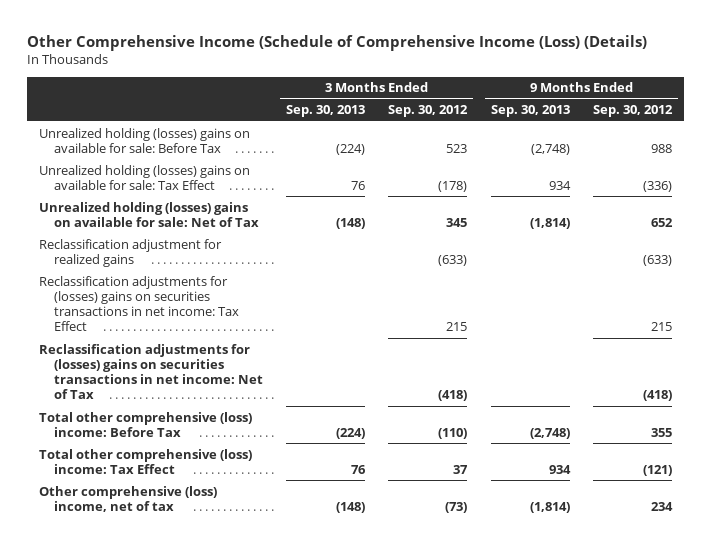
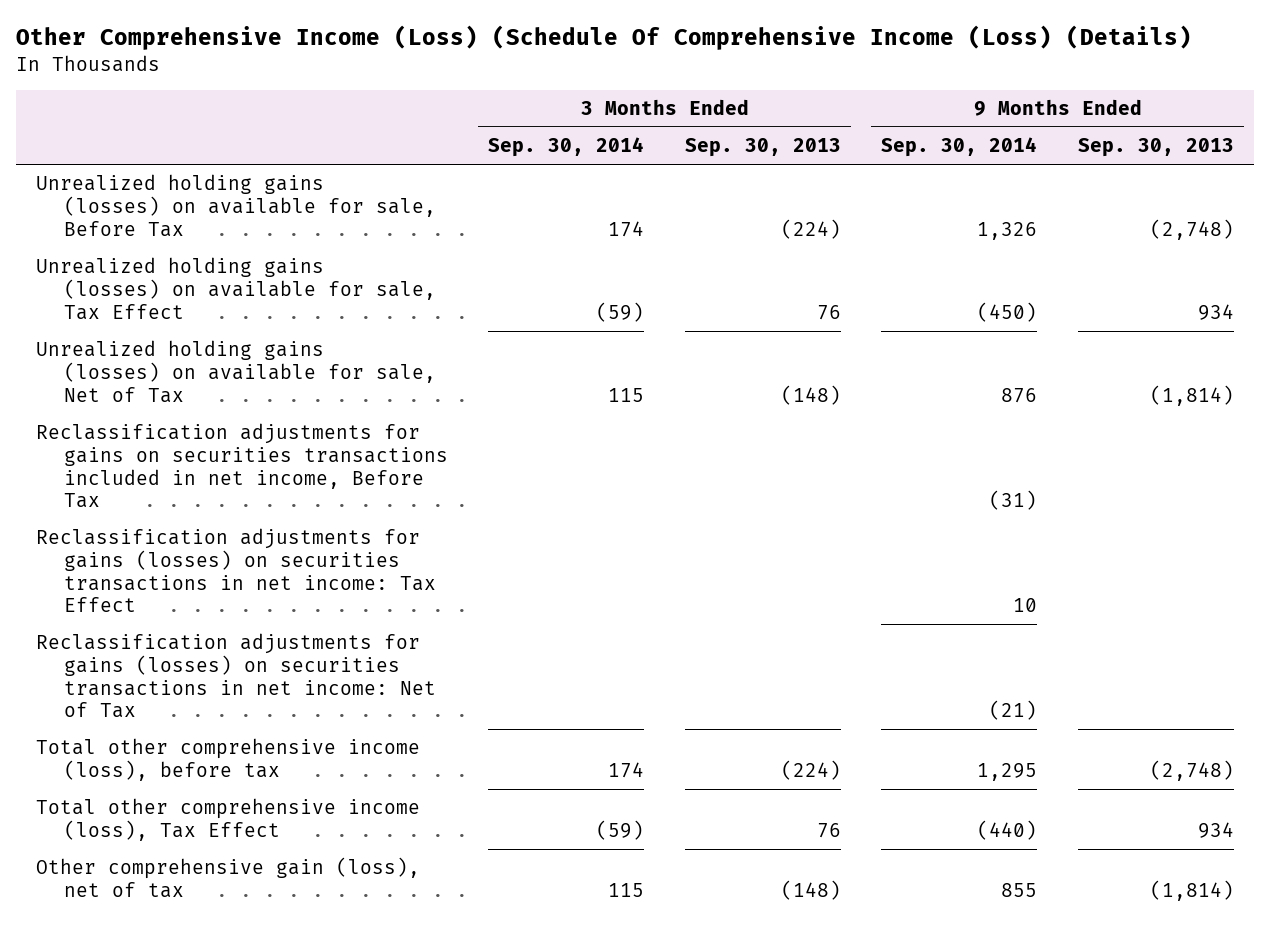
- Other Comprehensive Income (Schedule of Comprehensive Income (Loss) (Details)
+ Other Comprehensive Income (Loss) (Schedule Of Comprehensive Income (Loss) (Details)
- | 3 Months Ended Sep. 30, 2013 | 3 Months Ended Sep. 30, 2012 | 9 Months Ended Sep. 30, 2013 | 9 Months Ended Sep. 30, 2012
+ | 3 Months Ended Sep. 30, 2014 | 3 Months Ended Sep. 30, 2013 | 9 Months Ended Sep. 30, 2014 | 9 Months Ended Sep. 30, 2013
- Unrealized holding (losses) gains on available for sale: Before Tax | (224) | 523 | (2,748) | 988
- Unrealized holding (losses) gains on available for sale: Tax Effect | 76 | (178) | 934 | (336)
- Unrealized holding (losses) gains on available for sale: Net of Tax | (148) | 345 | (1,814) | 652
- Reclassification adjustment for realized gains | | (633) | | (633)
- Reclassification adjustments for (losses) gains on securities transactions in net income: Tax Effect | | 215 | | 215
- Reclassification adjustments for (losses) gains on securities transactions in net income: Net of Tax | | (418) | | (418)
- Total other comprehensive (loss) income: Before Tax | (224) | (110) | (2,748) | 355
- Total other comprehensive (loss) income: Tax Effect | 76 | 37 | 934 | (121)
- Other comprehensive (loss) income, net of tax | (148) | (73) | (1,814) | 234
+ Unrealized holding gains (losses) on available for sale, Before Tax | 174 | (224) | 1,326 | (2,748)
+ Unrealized holding gains (losses) on available for sale, Tax Effect | (59) | 76 | (450) | 934
+ Unrealized holding gains (losses) on available for sale, Net of Tax | 115 | (148) | 876 | (1,814)
+ Reclassification adjustments for gains on securities transactions included in net income, Before Tax | | | (31) |
+ Reclassification adjustments for gains (losses) on securities transactions in net income: Tax Effect | | | 10 |
+ Reclassification adjustments for gains (losses) on securities transactions in net income: Net of Tax | | | (21) |
+ Total other comprehensive income (loss), before tax | 174 | (224) | 1,295 | (2,748)
+ Total other comprehensive income (loss), Tax Effect | (59) | 76 | (440) | 934
+ Other comprehensive gain (loss), net of tax | 115 | (148) | 855 | (1,814)

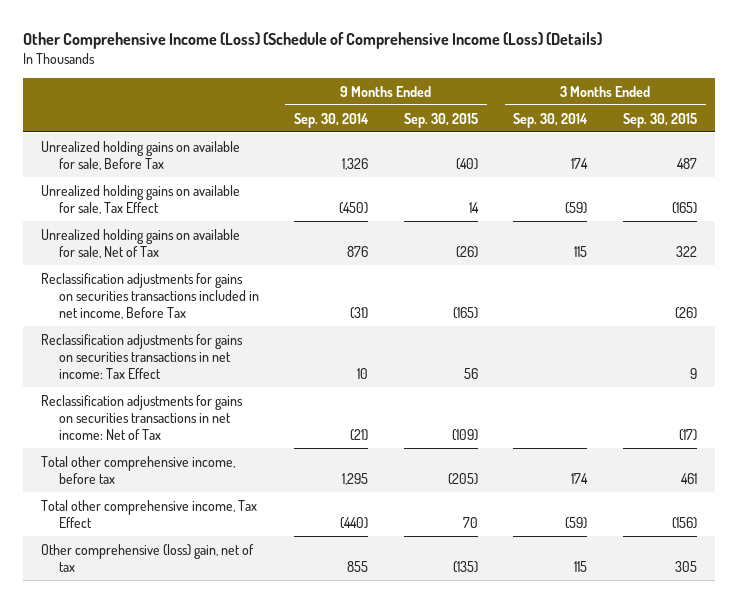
- Other Comprehensive Income (Loss) (Schedule Of Comprehensive Income (Loss) (Details)
+ Other Comprehensive Income (Loss) (Schedule of Comprehensive Income (Loss) (Details)
- | 3 Months Ended Sep. 30, 2014 | 3 Months Ended Sep. 30, 2013 | 9 Months Ended Sep. 30, 2014 | 9 Months Ended Sep. 30, 2013
+ | 9 Months Ended Sep. 30, 2014 | 9 Months Ended Sep. 30, 2015 | 3 Months Ended Sep. 30, 2014 | 3 Months Ended Sep. 30, 2015
- Unrealized holding gains (losses) on available for sale, Before Tax | 174 | (224) | 1,326 | (2,748)
- Unrealized holding gains (losses) on available for sale, Tax Effect | (59) | 76 | (450) | 934
- Unrealized holding gains (losses) on available for sale, Net of Tax | 115 | (148) | 876 | (1,814)
+ Unrealized holding gains on available for sale, Before Tax | 1,326 | (40) | 174 | 487
+ Unrealized holding gains on available for sale, Tax Effect | (450) | 14 | (59) | (165)
+ Unrealized holding gains on available for sale, Net of Tax | 876 | (26) | 115 | 322
- Reclassification adjustments for gains (losses) on securities transactions in net income: Tax Effect | | | 10 |
- Reclassification adjustments for gains (losses) on securities transactions in net income: Net of Tax | | | (21) |
- Total other comprehensive income (loss), before tax | 174 | (224) | 1,295 | (2,748)
- Total other comprehensive income (loss), Tax Effect | (59) | 76 | (440) | 934
- Other comprehensive gain (loss), net of tax | 115 | (148) | 855 | (1,814)
+ Reclassification adjustments for gains on securities transactions in net income: Tax Effect | 10 | 56 | | 9
+ Reclassification adjustments for gains on securities transactions in net income: Net of Tax | (21) | (109) | | (17)
+ Total other comprehensive income, before tax | 1,295 | (205) | 174 | 461
+ Total other comprehensive income, Tax Effect | (440) | 70 | (59) | (156)
+ Other comprehensive (loss) gain, net of tax | 855 | (135) | 115 | 305

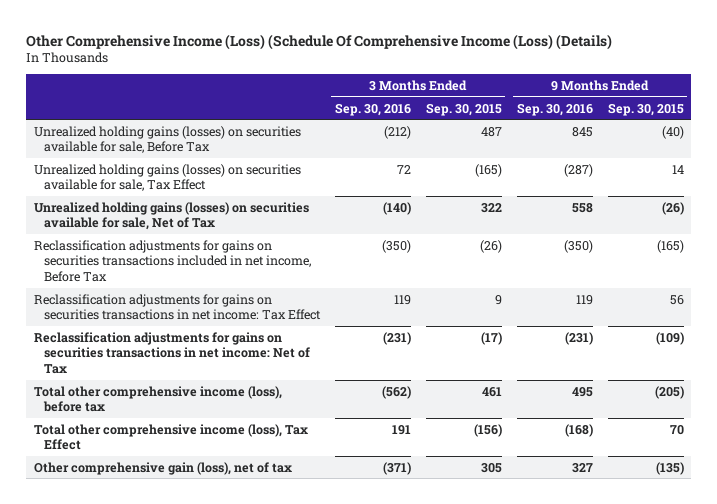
- Other Comprehensive Income (Loss) (Schedule of Comprehensive Income (Loss) (Details)
+ Other Comprehensive Income (Loss) (Schedule Of Comprehensive Income (Loss) (Details)
- | 9 Months Ended Sep. 30, 2014 | 9 Months Ended Sep. 30, 2015 | 3 Months Ended Sep. 30, 2014 | 3 Months Ended Sep. 30, 2015
+ | 3 Months Ended Sep. 30, 2016 | 3 Months Ended Sep. 30, 2015 | 9 Months Ended Sep. 30, 2016 | 9 Months Ended Sep. 30, 2015
- Unrealized holding gains on available for sale, Before Tax | 1,326 | (40) | 174 | 487
- Unrealized holding gains on available for sale, Tax Effect | (450) | 14 | (59) | (165)
- Unrealized holding gains on available for sale, Net of Tax | 876 | (26) | 115 | 322
+ Unrealized holding gains (losses) on securities available for sale, Before Tax | (212) | 487 | 845 | (40)
+ Unrealized holding gains (losses) on securities available for sale, Tax Effect | 72 | (165) | (287) | 14
+ Unrealized holding gains (losses) on securities available for sale, Net of Tax | (140) | 322 | 558 | (26)
- Total other comprehensive income, before tax | 1,295 | (205) | 174 | 461
- Total other comprehensive income, Tax Effect | (440) | 70 | (59) | (156)
- Other comprehensive (loss) gain, net of tax | 855 | (135) | 115 | 305
+ Total other comprehensive income (loss), before tax | (562) | 461 | 495 | (205)
+ Total other comprehensive income (loss), Tax Effect | 191 | (156) | (168) | 70
+ Other comprehensive gain (loss), net of tax | (371) | 305 | 327 | (135)

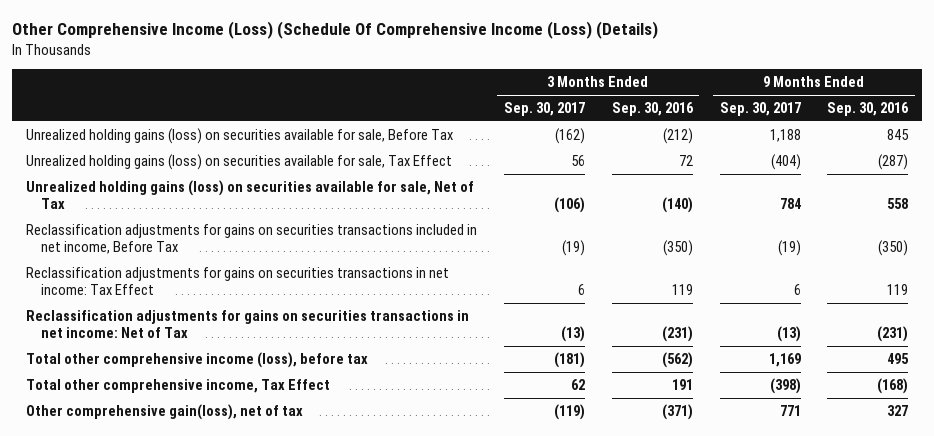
- | 3 Months Ended Sep. 30, 2016 | 3 Months Ended Sep. 30, 2015 | 9 Months Ended Sep. 30, 2016 | 9 Months Ended Sep. 30, 2015
+ | 3 Months Ended Sep. 30, 2017 | 3 Months Ended Sep. 30, 2016 | 9 Months Ended Sep. 30, 2017 | 9 Months Ended Sep. 30, 2016
- Unrealized holding gains (losses) on securities available for sale, Before Tax | (212) | 487 | 845 | (40)
- Unrealized holding gains (losses) on securities available for sale, Tax Effect | 72 | (165) | (287) | 14
- Unrealized holding gains (losses) on securities available for sale, Net of Tax | (140) | 322 | 558 | (26)
+ Unrealized holding gains (loss) on securities available for sale, Before Tax | (162) | (212) | 1,188 | 845
+ Unrealized holding gains (loss) on securities available for sale, Tax Effect | 56 | 72 | (404) | (287)
+ Unrealized holding gains (loss) on securities available for sale, Net of Tax | (106) | (140) | 784 | 558
- Total other comprehensive income (loss), Tax Effect | 191 | (156) | (168) | 70
- Other comprehensive gain (loss), net of tax | (371) | 305 | 327 | (135)
+ Total other comprehensive income, Tax Effect | 62 | 191 | (398) | (168)
+ Other comprehensive gain(loss), net of tax | (119) | (371) | 771 | 327

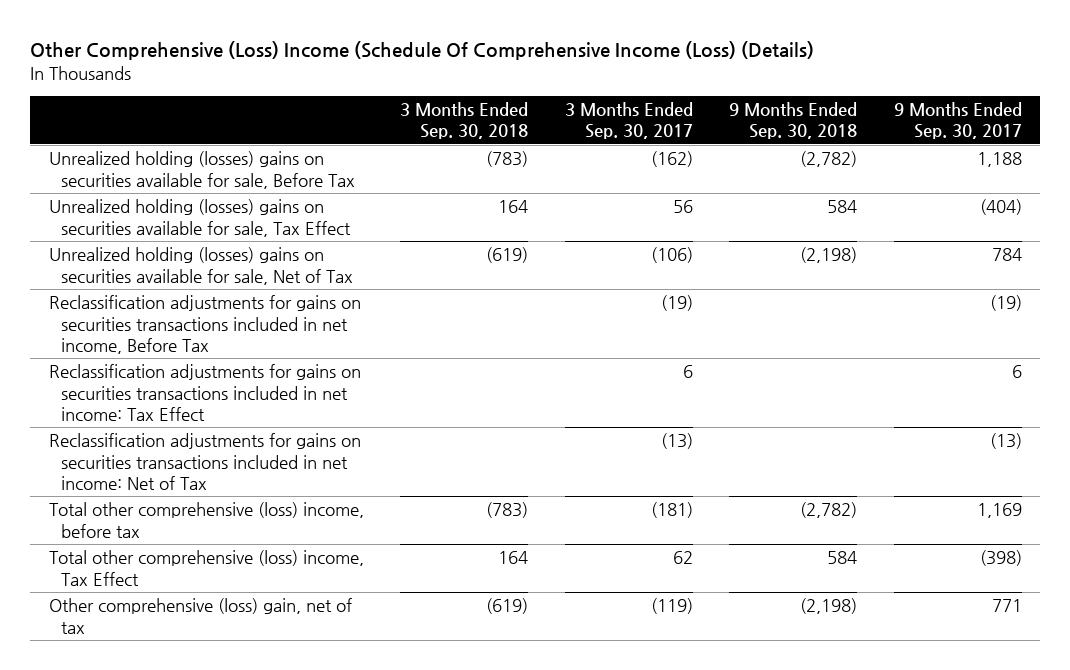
- Other Comprehensive Income (Loss) (Schedule Of Comprehensive Income (Loss) (Details)
+ Other Comprehensive (Loss) Income (Schedule Of Comprehensive Income (Loss) (Details)
- | 3 Months Ended Sep. 30, 2017 | 3 Months Ended Sep. 30, 2016 | 9 Months Ended Sep. 30, 2017 | 9 Months Ended Sep. 30, 2016
+ | 3 Months Ended Sep. 30, 2018 | 3 Months Ended Sep. 30, 2017 | 9 Months Ended Sep. 30, 2018 | 9 Months Ended Sep. 30, 2017
- Unrealized holding gains (loss) on securities available for sale, Before Tax | (162) | (212) | 1,188 | 845
- Unrealized holding gains (loss) on securities available for sale, Tax Effect | 56 | 72 | (404) | (287)
- Unrealized holding gains (loss) on securities available for sale, Net of Tax | (106) | (140) | 784 | 558
+ Unrealized holding (losses) gains on securities available for sale, Before Tax | (783) | (162) | (2,782) | 1,188
+ Unrealized holding (losses) gains on securities available for sale, Tax Effect | 164 | 56 | 584 | (404)
+ Unrealized holding (losses) gains on securities available for sale, Net of Tax | (619) | (106) | (2,198) | 784
- Reclassification adjustments for gains on securities transactions in net income: Tax Effect | 6 | 119 | 6 | 119
- Reclassification adjustments for gains on securities transactions in net income: Net of Tax | (13) | (231) | (13) | (231)
- Total other comprehensive income (loss), before tax | (181) | (562) | 1,169 | 495
- Total other comprehensive income, Tax Effect | 62 | 191 | (398) | (168)
- Other comprehensive gain(loss), net of tax | (119) | (371) | 771 | 327
+ Reclassification adjustments for gains on securities transactions included in net income: Tax Effect | | 6 | | 6
+ Reclassification adjustments for gains on securities transactions included in net income: Net of Tax | | (13) | | (13)
+ Total other comprehensive (loss) income, before tax | (783) | (181) | (2,782) | 1,169
+ Total other comprehensive (loss) income, Tax Effect | 164 | 62 | 584 | (398)
+ Other comprehensive (loss) gain, net of tax | (619) | (119) | (2,198) | 771

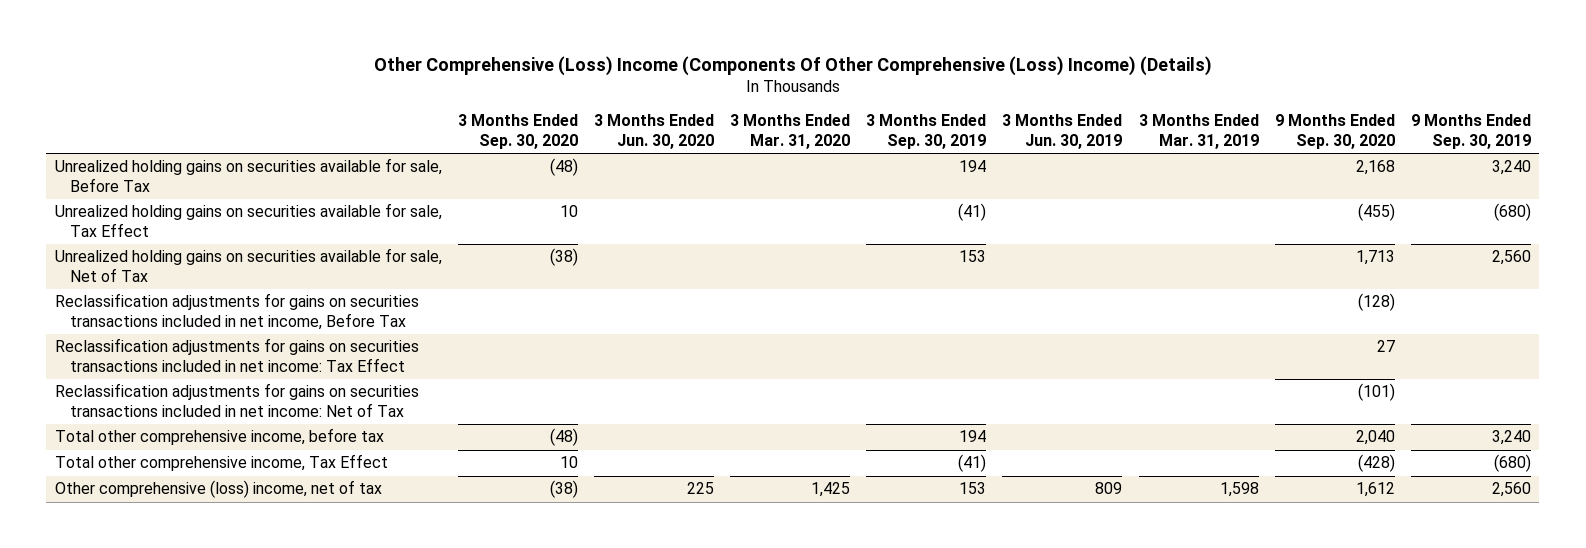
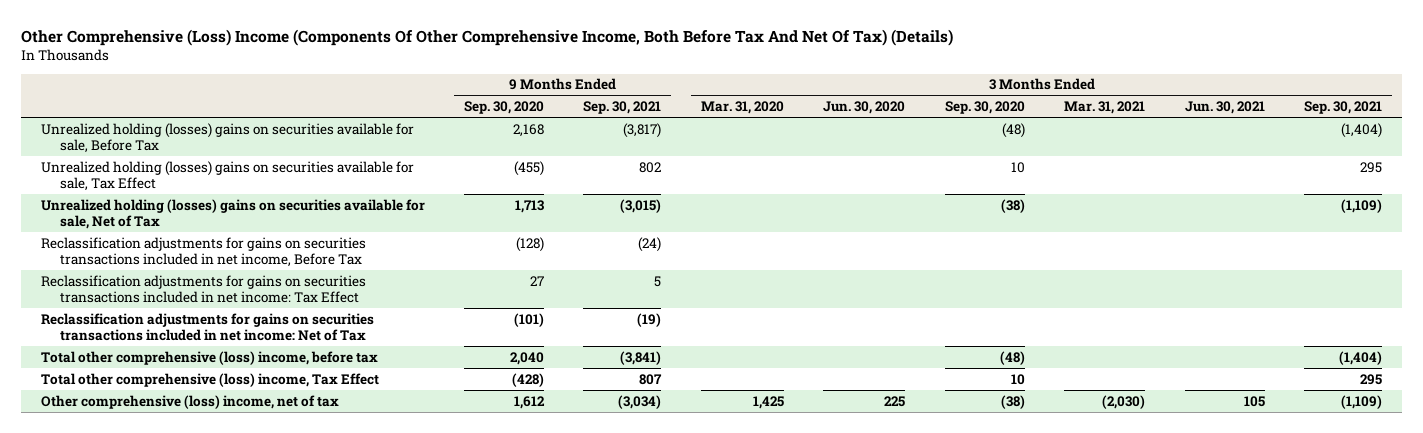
- Other Comprehensive (Loss) Income (Components Of Other Comprehensive (Loss) Income) (Details)
+ Other Comprehensive (Loss) Income (Components Of Other Comprehensive Income, Both Before Tax And Net Of Tax) (Details)
- | 3 Months Ended Sep. 30, 2020 | 3 Months Ended Jun. 30, 2020 | 3 Months Ended Mar. 31, 2020 | 3 Months Ended Sep. 30, 2019 | 3 Months Ended Jun. 30, 2019 | 3 Months Ended Mar. 31, 2019 | 9 Months Ended Sep. 30, 2020 | 9 Months Ended Sep. 30, 2019
+ | 9 Months Ended Sep. 30, 2020 | 9 Months Ended Sep. 30, 2021 | 3 Months Ended Mar. 31, 2020 | 3 Months Ended Jun. 30, 2020 | 3 Months Ended Sep. 30, 2020 | 3 Months Ended Mar. 31, 2021 | 3 Months Ended Jun. 30, 2021 | 3 Months Ended Sep. 30, 2021
- Unrealized holding gains on securities available for sale, Before Tax | (48) | | | 194 | | | 2,168 | 3,240
- Unrealized holding gains on securities available for sale, Tax Effect | 10 | | | (41) | | | (455) | (680)
- Unrealized holding gains on securities available for sale, Net of Tax | (38) | | | 153 | | | 1,713 | 2,560
+ Unrealized holding (losses) gains on securities available for sale, Before Tax | 2,168 | (3,817) | | | (48) | | | (1,404)
+ Unrealized holding (losses) gains on securities available for sale, Tax Effect | (455) | 802 | | | 10 | | | 295
+ Unrealized holding (losses) gains on securities available for sale, Net of Tax | 1,713 | (3,015) | | | (38) | | | (1,109)
- Total other comprehensive income, before tax | (48) | | | 194 | | | 2,040 | 3,240
- Total other comprehensive income, Tax Effect | 10 | | | (41) | | | (428) | (680)
+ Total other comprehensive (loss) income, before tax | 2,040 | (3,841) | | | (48) | | | (1,404)
+ Total other comprehensive (loss) income, Tax Effect | (428) | 807 | | | 10 | | | 295

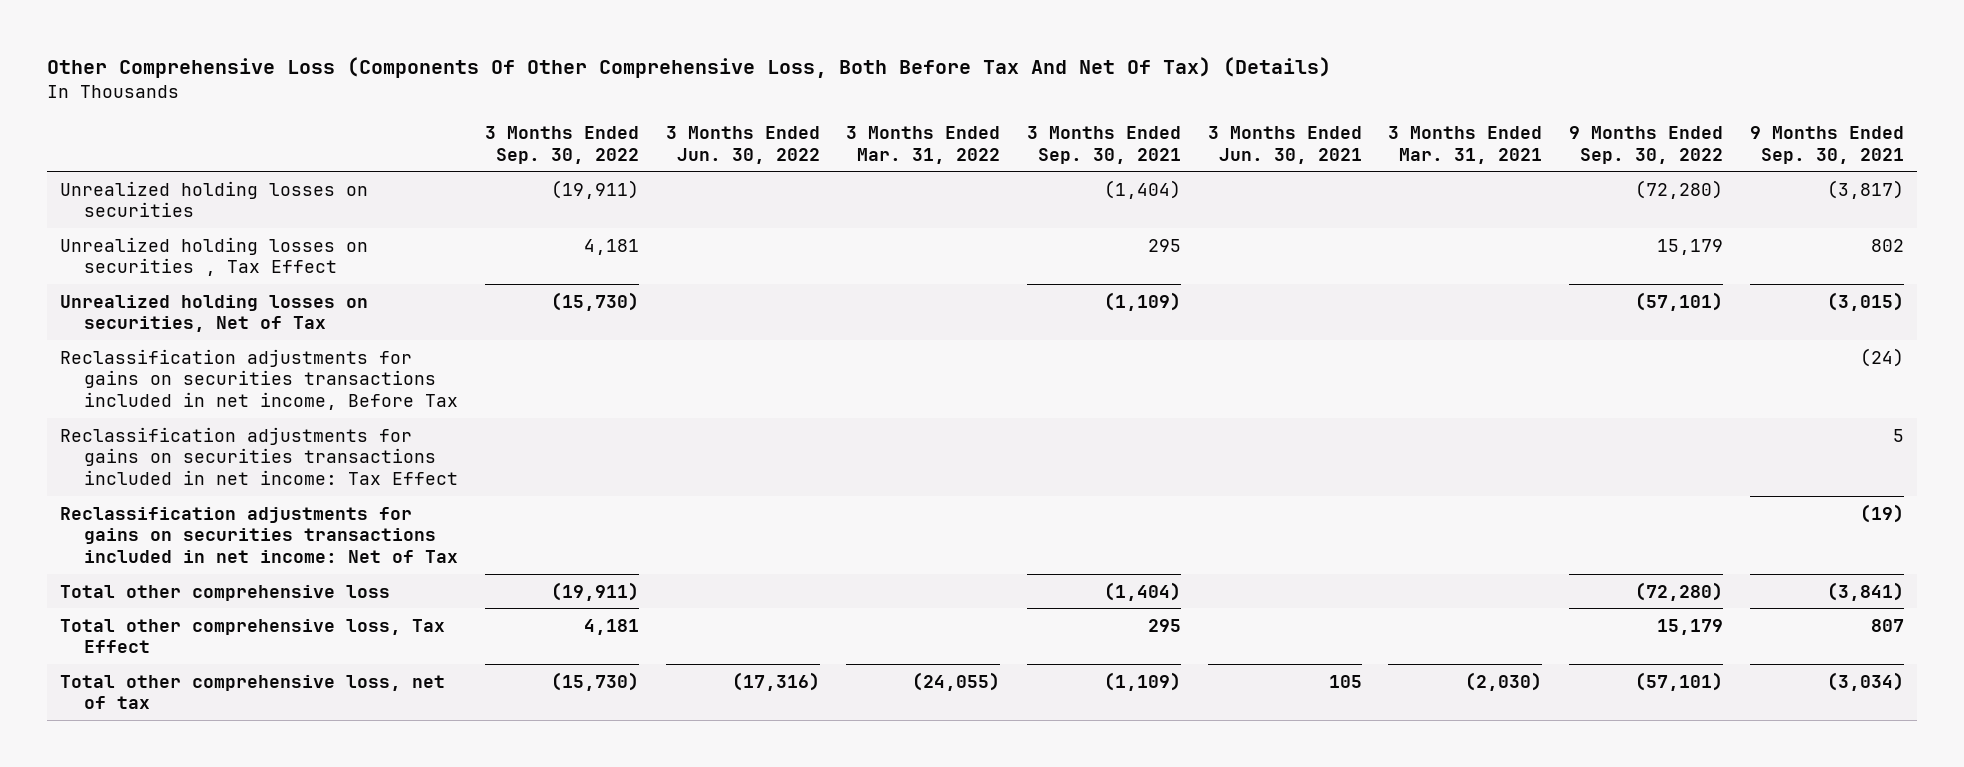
- Other Comprehensive (Loss) Income (Components Of Other Comprehensive Income, Both Before Tax And Net Of Tax) (Details)
+ Other Comprehensive Loss (Components Of Other Comprehensive Loss, Both Before Tax And Net Of Tax) (Details)
- | 9 Months Ended Sep. 30, 2020 | 9 Months Ended Sep. 30, 2021 | 3 Months Ended Mar. 31, 2020 | 3 Months Ended Jun. 30, 2020 | 3 Months Ended Sep. 30, 2020 | 3 Months Ended Mar. 31, 2021 | 3 Months Ended Jun. 30, 2021 | 3 Months Ended Sep. 30, 2021
+ | 3 Months Ended Sep. 30, 2022 | 3 Months Ended Jun. 30, 2022 | 3 Months Ended Mar. 31, 2022 | 3 Months Ended Sep. 30, 2021 | 3 Months Ended Jun. 30, 2021 | 3 Months Ended Mar. 31, 2021 | 9 Months Ended Sep. 30, 2022 | 9 Months Ended Sep. 30, 2021
- Unrealized holding (losses) gains on securities available for sale, Before Tax | 2,168 | (3,817) | | | (48) | | | (1,404)
- Unrealized holding (losses) gains on securities available for sale, Tax Effect | (455) | 802 | | | 10 | | | 295
- Unrealized holding (losses) gains on securities available for sale, Net of Tax | 1,713 | (3,015) | | | (38) | | | (1,109)
+ Unrealized holding losses on securities | (19,911) | | | (1,404) | | | (72,280) | (3,817)
+ Unrealized holding losses on securities , Tax Effect | 4,181 | | | 295 | | | 15,179 | 802
+ Unrealized holding losses on securities, Net of Tax | (15,730) | | | (1,109) | | | (57,101) | (3,015)
- Total other comprehensive (loss) income, before tax | 2,040 | (3,841) | | | (48) | | | (1,404)
- Total other comprehensive (loss) income, Tax Effect | (428) | 807 | | | 10 | | | 295
- Other comprehensive (loss) income, net of tax | 1,612 | (3,034) | 1,425 | 225 | (38) | (2,030) | 105 | (1,109)
+ Total other comprehensive loss | (19,911) | | | (1,404) | | | (72,280) | (3,841)
+ Total other comprehensive loss, Tax Effect | 4,181 | | | 295 | | | 15,179 | 807
+ Total other comprehensive loss, net of tax | (15,730) | (17,316) | (24,055) | (1,109) | 105 | (2,030) | (57,101) | (3,034)

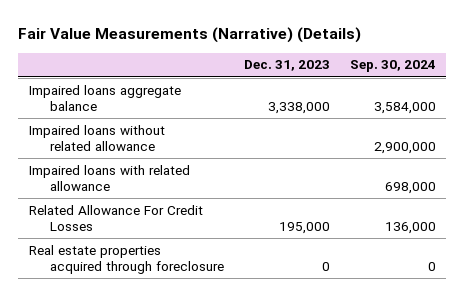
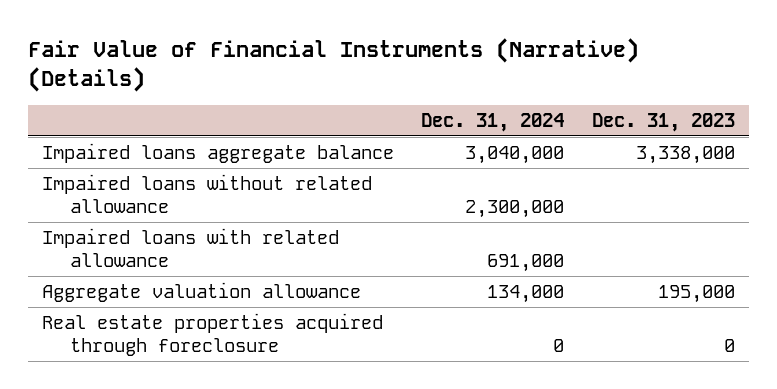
- Fair Value Measurements (Narrative) (Details)
+ Fair Value of Financial Instruments (Narrative) (Details)
- | Dec. 31, 2023 | Sep. 30, 2024
+ | Dec. 31, 2024 | Dec. 31, 2023
- Related Allowance For Credit Losses | 195,000 | 136,000
+ Aggregate valuation allowance | 134,000 | 195,000

